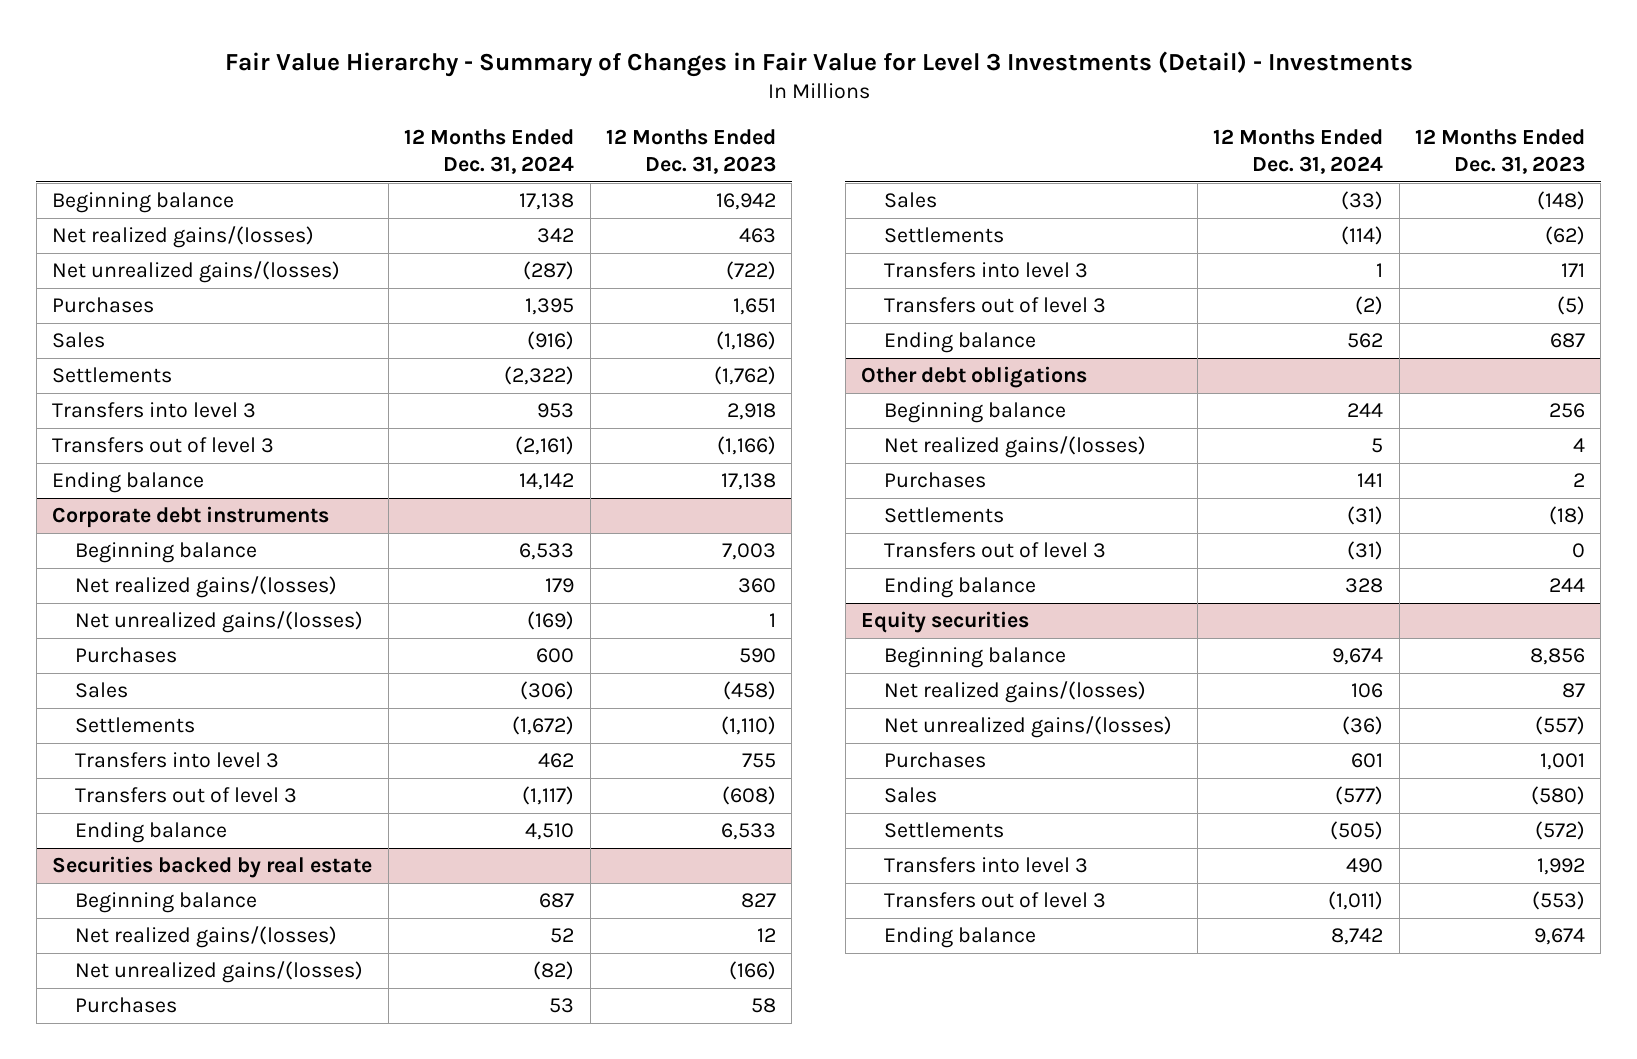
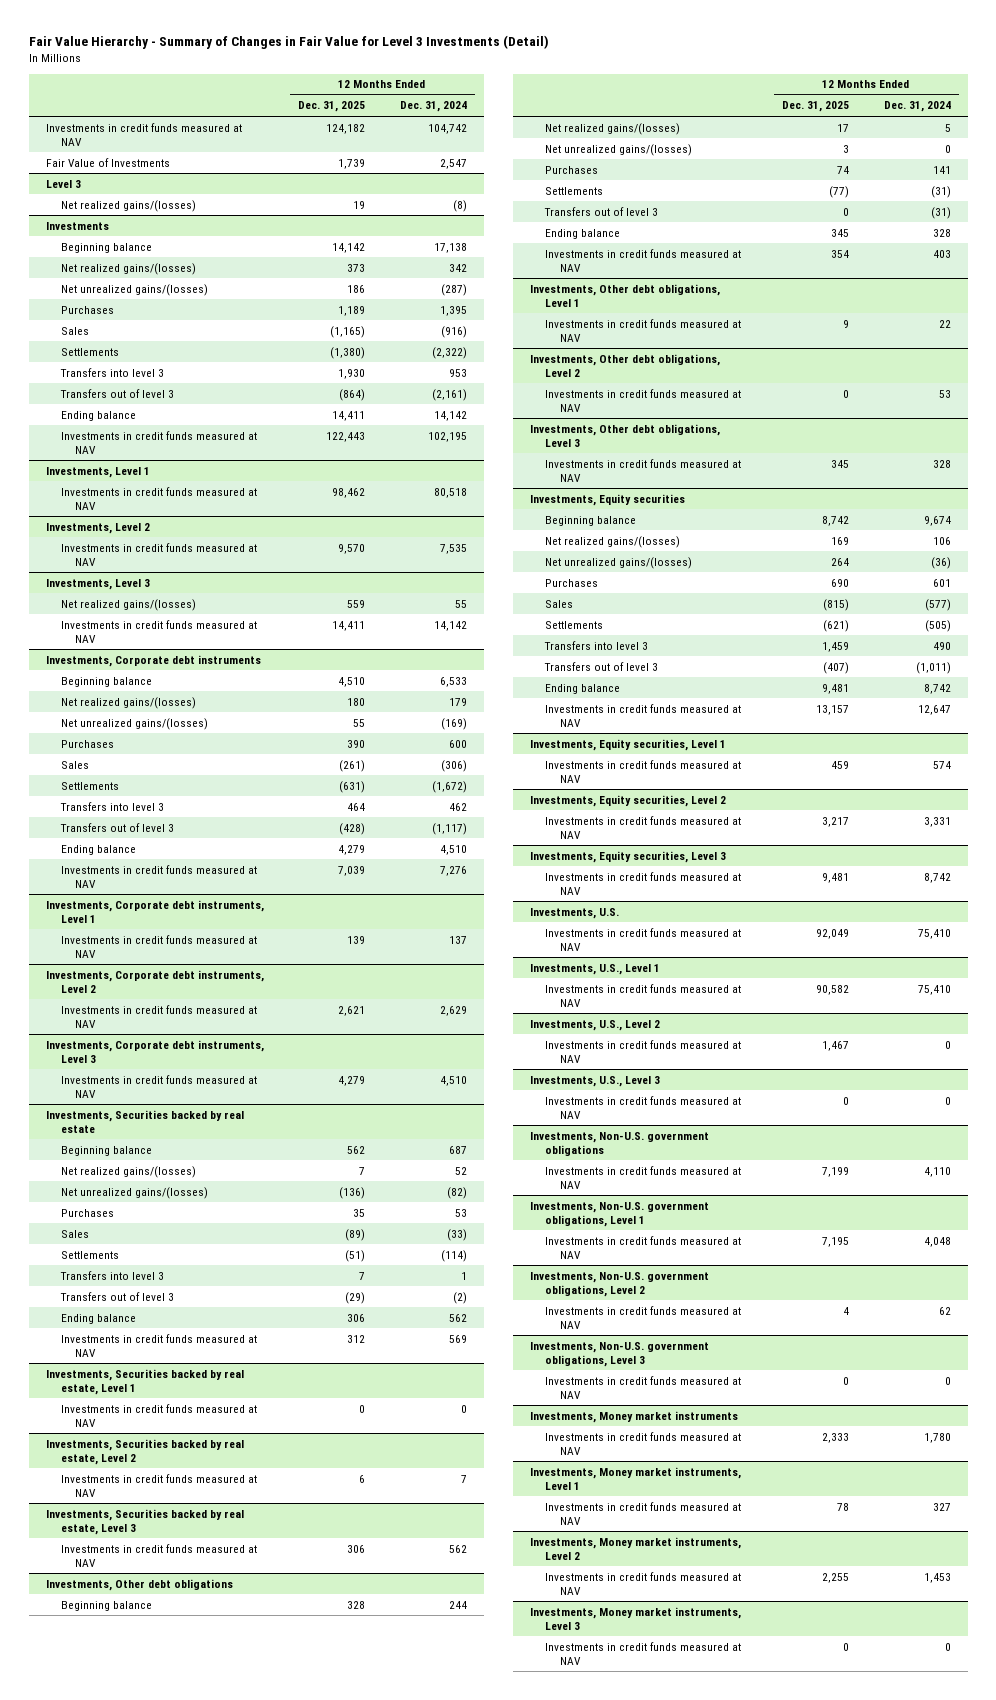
- Fair Value Hierarchy - Summary of Changes in Fair Value for Level 3 Investments (Detail) - Investments
+ Fair Value Hierarchy - Summary of Changes in Fair Value for Level 3 Investments (Detail)
- | 12 Months Ended Dec. 31, 2024 | 12 Months Ended Dec. 31, 2023
+ | 12 Months Ended Dec. 31, 2025 | 12 Months Ended Dec. 31, 2024
+ Investments in credit funds measured at NAV | 124,182 | 104,742
+ Fair Value of Investments | 1,739 | 2,547
+ Level 3
+ Net realized gains/(losses) | 19 | (8)
+ Investments
- Corporate debt instruments
+ Investments in credit funds measured at NAV | 122,443 | 102,195
+ Investments, Level 1
+ Investments in credit funds measured at NAV | 98,462 | 80,518
+ Investments, Level 2
+ Investments in credit funds measured at NAV | 9,570 | 7,535
+ Investments, Level 3
+ Net realized gains/(losses) | 559 | 55
+ Investments in credit funds measured at NAV | 14,411 | 14,142
+ Investments, Corporate debt instruments
- Securities backed by real estate
+ Investments in credit funds measured at NAV | 7,039 | 7,276
+ Investments, Corporate debt instruments, Level 1
+ Investments in credit funds measured at NAV | 139 | 137
+ Investments, Corporate debt instruments, Level 2
+ Investments in credit funds measured at NAV | 2,621 | 2,629
+ Investments, Corporate debt instruments, Level 3
+ Investments in credit funds measured at NAV | 4,279 | 4,510
+ Investments, Securities backed by real estate
- Other debt obligations
+ Investments in credit funds measured at NAV | 312 | 569
+ Investments, Securities backed by real estate, Level 1
+ Investments in credit funds measured at NAV | 0 | 0
+ Investments, Securities backed by real estate, Level 2
+ Investments in credit funds measured at NAV | 6 | 7
+ Investments, Securities backed by real estate, Level 3
+ Investments in credit funds measured at NAV | 306 | 562
+ Investments, Other debt obligations
+ Net unrealized gains/(losses) | 3 | 0
- Equity securities
+ Investments in credit funds measured at NAV | 354 | 403
+ Investments, Other debt obligations, Level 1
+ Investments in credit funds measured at NAV | 9 | 22
+ Investments, Other debt obligations, Level 2
+ Investments in credit funds measured at NAV | 0 | 53
+ Investments, Other debt obligations, Level 3
+ Investments in credit funds measured at NAV | 345 | 328
+ Investments, Equity securities
+ Investments in credit funds measured at NAV | 13,157 | 12,647
+ Investments, Equity securities, Level 1
+ Investments in credit funds measured at NAV | 459 | 574
+ Investments, Equity securities, Level 2
+ Investments in credit funds measured at NAV | 3,217 | 3,331
+ Investments, Equity securities, Level 3
+ Investments in credit funds measured at NAV | 9,481 | 8,742
+ Investments, U.S.
+ Investments in credit funds measured at NAV | 92,049 | 75,410
+ Investments, U.S., Level 1
+ Investments in credit funds measured at NAV | 90,582 | 75,410
+ Investments, U.S., Level 2
+ Investments in credit funds measured at NAV | 1,467 | 0
+ Investments, U.S., Level 3
+ Investments in credit funds measured at NAV | 0 | 0
+ Investments, Non-U.S. government obligations
+ Investments in credit funds measured at NAV | 7,199 | 4,110
+ Investments, Non-U.S. government obligations, Level 1
+ Investments in credit funds measured at NAV | 7,195 | 4,048
+ Investments, Non-U.S. government obligations, Level 2
+ Investments in credit funds measured at NAV | 4 | 62
+ Investments, Non-U.S. government obligations, Level 3
+ Investments in credit funds measured at NAV | 0 | 0
+ Investments, Money market instruments
+ Investments in credit funds measured at NAV | 2,333 | 1,780
+ Investments, Money market instruments, Level 1
+ Investments in credit funds measured at NAV | 78 | 327
+ Investments, Money market instruments, Level 2
+ Investments in credit funds measured at NAV | 2,255 | 1,453
+ Investments, Money market instruments, Level 3
+ Investments in credit funds measured at NAV | 0 | 0

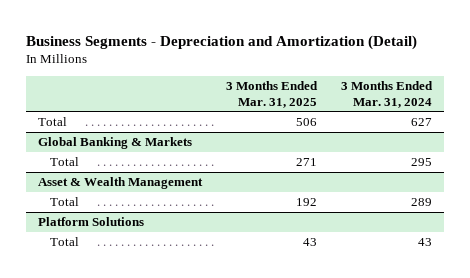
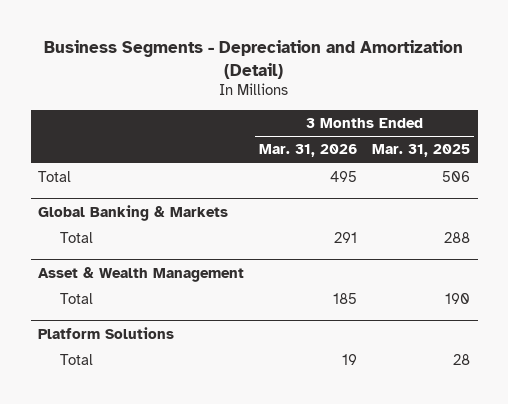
- | 3 Months Ended Mar. 31, 2025 | 3 Months Ended Mar. 31, 2024
+ | 3 Months Ended Mar. 31, 2026 | 3 Months Ended Mar. 31, 2025
@ Global Banking & Markets
- Total | 271 | 295
+ Total | 291 | 288
@ Asset & Wealth Management
- Total | 192 | 289
+ Total | 185 | 190
@ Platform Solutions
- Total | 43 | 43
+ Total | 19 | 28

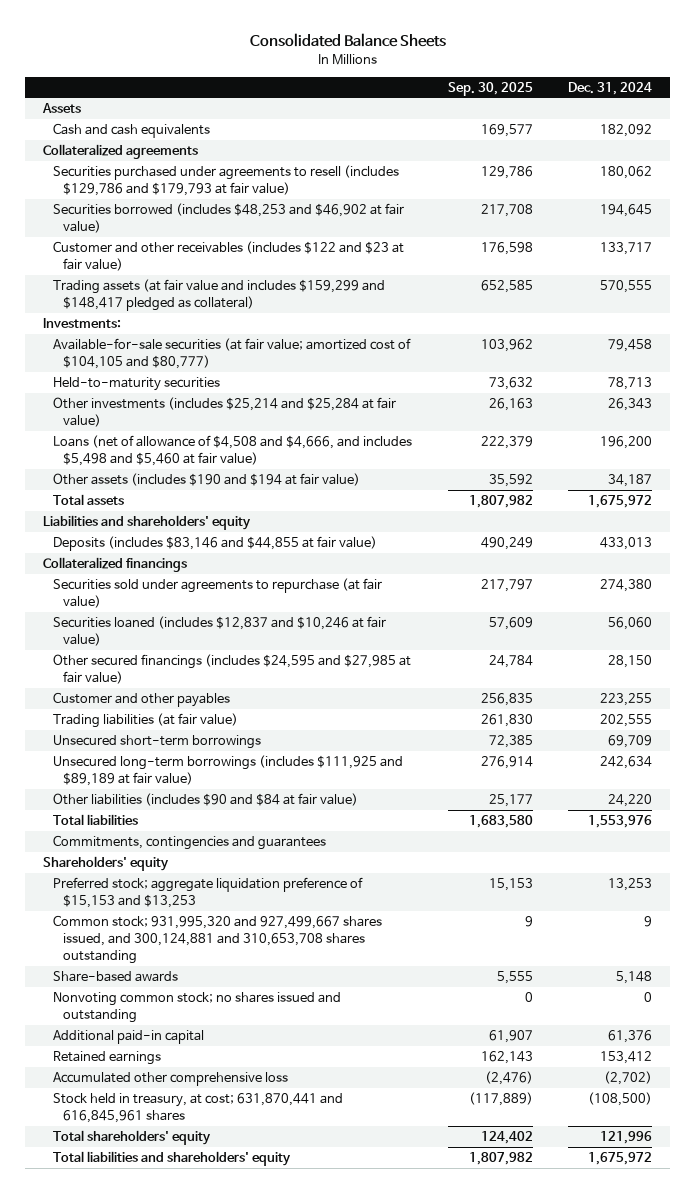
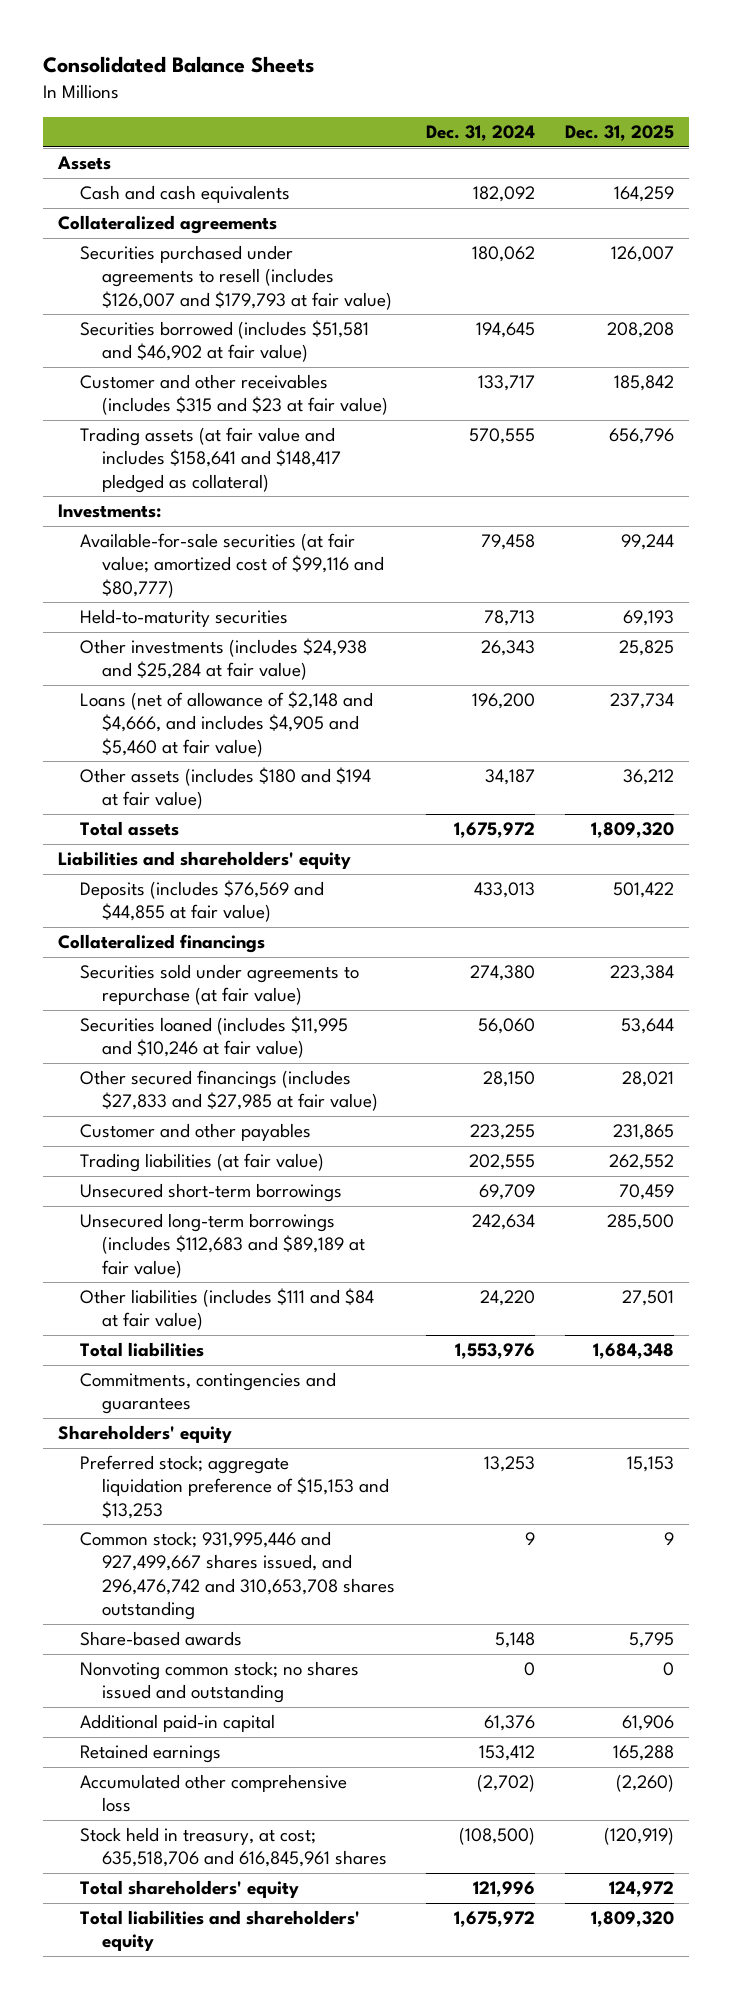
- | Sep. 30, 2025 | Dec. 31, 2024
+ | Dec. 31, 2024 | Dec. 31, 2025
- Securities purchased under agreements to resell (includes $129,786 and $179,793 at fair value) | 129,786 | 180,062
- Securities borrowed (includes $48,253 and $46,902 at fair value) | 217,708 | 194,645
- Customer and other receivables (includes $122 and $23 at fair value) | 176,598 | 133,717
- Trading assets (at fair value and includes $159,299 and $148,417 pledged as collateral) | 652,585 | 570,555
+ Securities purchased under agreements to resell (includes $126,007 and $179,793 at fair value) | 180,062 | 126,007
+ Securities borrowed (includes $51,581 and $46,902 at fair value) | 194,645 | 208,208
+ Customer and other receivables (includes $315 and $23 at fair value) | 133,717 | 185,842
+ Trading assets (at fair value and includes $158,641 and $148,417 pledged as collateral) | 570,555 | 656,796
- Available-for-sale securities (at fair value; amortized cost of $104,105 and $80,777) | 103,962 | 79,458
+ Available-for-sale securities (at fair value; amortized cost of $99,116 and $80,777) | 79,458 | 99,244
- Other investments (includes $25,214 and $25,284 at fair value) | 26,163 | 26,343
- Loans (net of allowance of $4,508 and $4,666, and includes $5,498 and $5,460 at fair value) | 222,379 | 196,200
- Other assets (includes $190 and $194 at fair value) | 35,592 | 34,187
+ Other investments (includes $24,938 and $25,284 at fair value) | 26,343 | 25,825
+ Loans (net of allowance of $2,148 and $4,666, and includes $4,905 and $5,460 at fair value) | 196,200 | 237,734
+ Other assets (includes $180 and $194 at fair value) | 34,187 | 36,212
- Deposits (includes $83,146 and $44,855 at fair value) | 490,249 | 433,013
+ Deposits (includes $76,569 and $44,855 at fair value) | 433,013 | 501,422
- Securities loaned (includes $12,837 and $10,246 at fair value) | 57,609 | 56,060
- Other secured financings (includes $24,595 and $27,985 at fair value) | 24,784 | 28,150
+ Securities loaned (includes $11,995 and $10,246 at fair value) | 56,060 | 53,644
+ Other secured financings (includes $27,833 and $27,985 at fair value) | 28,150 | 28,021
- Unsecured long-term borrowings (includes $111,925 and $89,189 at fair value) | 276,914 | 242,634
- Other liabilities (includes $90 and $84 at fair value) | 25,177 | 24,220
+ Unsecured long-term borrowings (includes $112,683 and $89,189 at fair value) | 242,634 | 285,500
+ Other liabilities (includes $111 and $84 at fair value) | 24,220 | 27,501
- Common stock; 931,995,320 and 927,499,667 shares issued, and 300,124,881 and 310,653,708 shares outstanding | 9 | 9
+ Common stock; 931,995,446 and 927,499,667 shares issued, and 296,476,742 and 310,653,708 shares outstanding | 9 | 9
- Stock held in treasury, at cost; 631,870,441 and 616,845,961 shares | (117,889) | (108,500)
+ Stock held in treasury, at cost; 635,518,706 and 616,845,961 shares | (108,500) | (120,919)

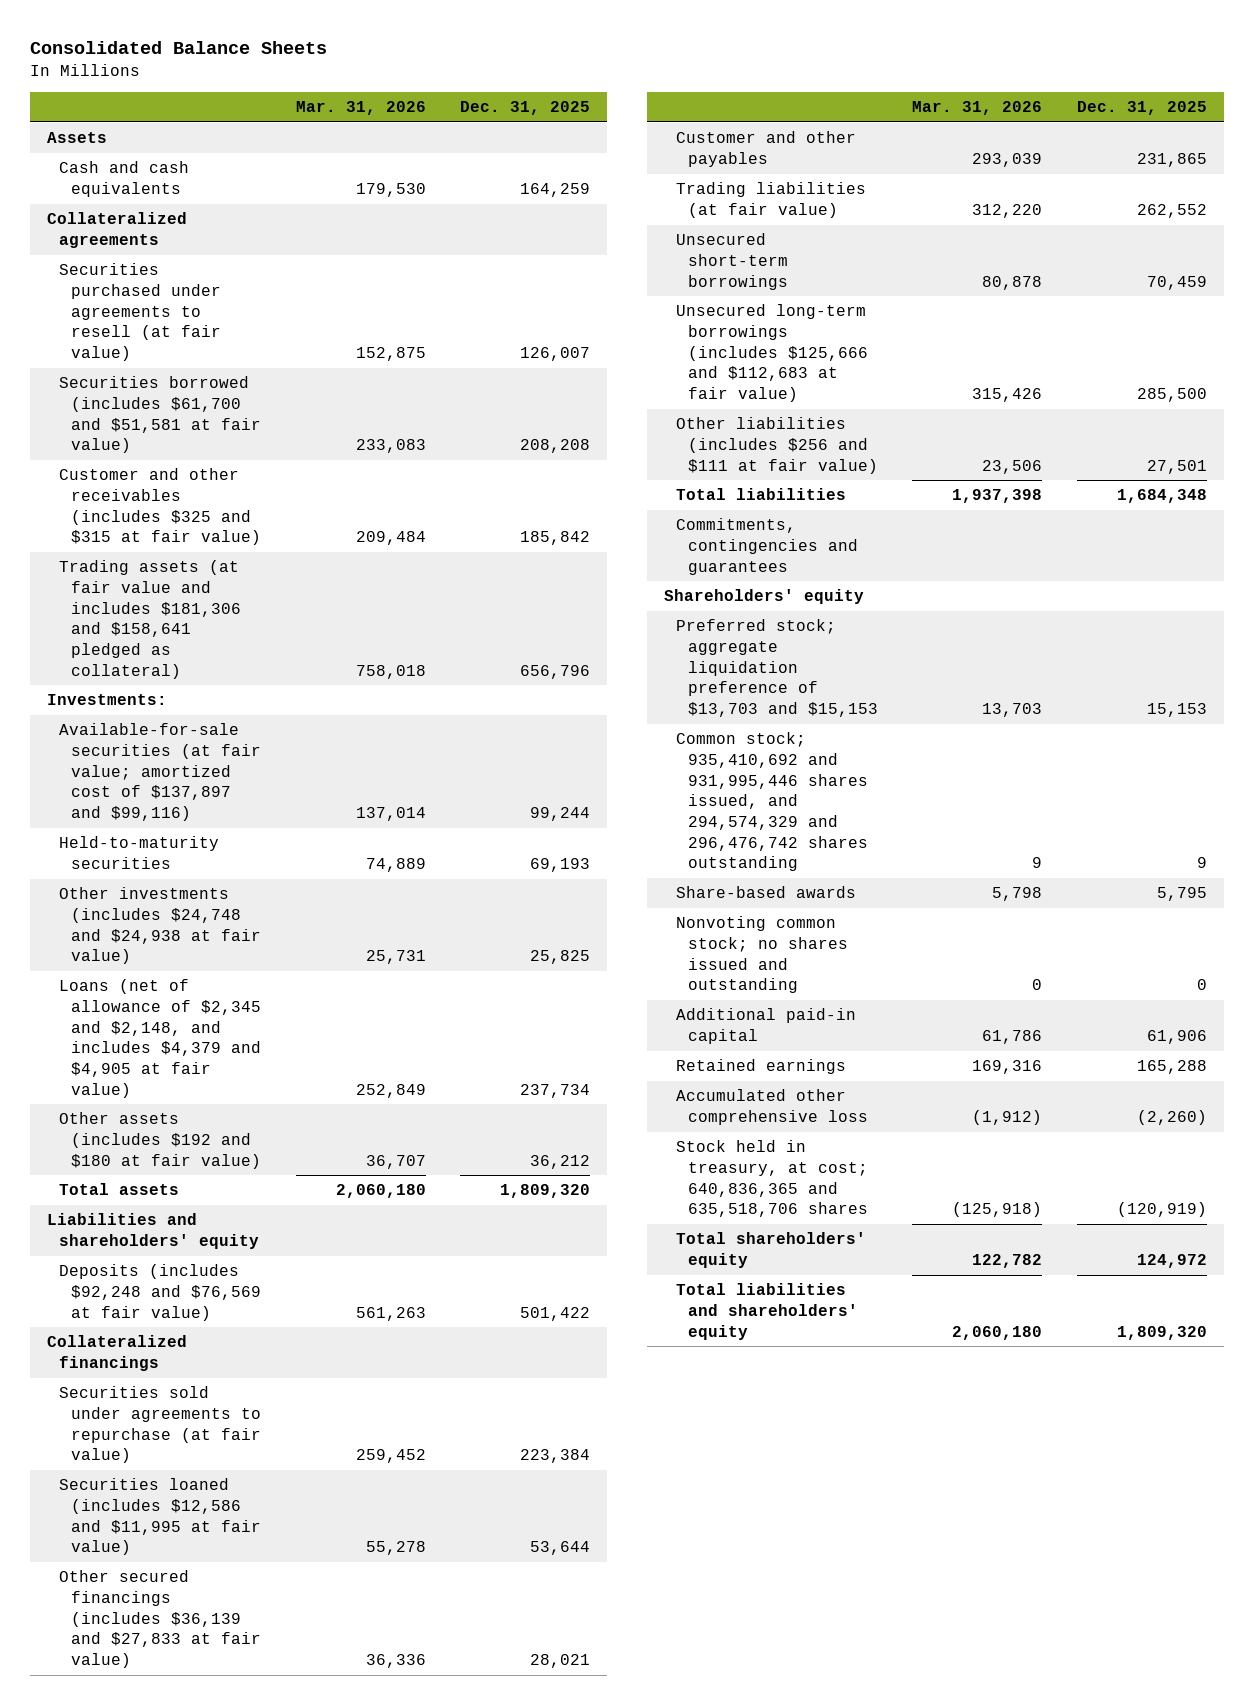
- | Dec. 31, 2024 | Dec. 31, 2025
+ | Mar. 31, 2026 | Dec. 31, 2025
- Securities purchased under agreements to resell (includes $126,007 and $179,793 at fair value) | 180,062 | 126,007
- Securities borrowed (includes $51,581 and $46,902 at fair value) | 194,645 | 208,208
- Customer and other receivables (includes $315 and $23 at fair value) | 133,717 | 185,842
- Trading assets (at fair value and includes $158,641 and $148,417 pledged as collateral) | 570,555 | 656,796
+ Securities purchased under agreements to resell (at fair value) | 152,875 | 126,007
+ Securities borrowed (includes $61,700 and $51,581 at fair value) | 233,083 | 208,208
+ Customer and other receivables (includes $325 and $315 at fair value) | 209,484 | 185,842
+ Trading assets (at fair value and includes $181,306 and $158,641 pledged as collateral) | 758,018 | 656,796
- Available-for-sale securities (at fair value; amortized cost of $99,116 and $80,777) | 79,458 | 99,244
+ Available-for-sale securities (at fair value; amortized cost of $137,897 and $99,116) | 137,014 | 99,244
- Other investments (includes $24,938 and $25,284 at fair value) | 26,343 | 25,825
- Loans (net of allowance of $2,148 and $4,666, and includes $4,905 and $5,460 at fair value) | 196,200 | 237,734
- Other assets (includes $180 and $194 at fair value) | 34,187 | 36,212
+ Other investments (includes $24,748 and $24,938 at fair value) | 25,731 | 25,825
+ Loans (net of allowance of $2,345 and $2,148, and includes $4,379 and $4,905 at fair value) | 252,849 | 237,734
+ Other assets (includes $192 and $180 at fair value) | 36,707 | 36,212
- Deposits (includes $76,569 and $44,855 at fair value) | 433,013 | 501,422
+ Deposits (includes $92,248 and $76,569 at fair value) | 561,263 | 501,422
- Securities loaned (includes $11,995 and $10,246 at fair value) | 56,060 | 53,644
- Other secured financings (includes $27,833 and $27,985 at fair value) | 28,150 | 28,021
+ Securities loaned (includes $12,586 and $11,995 at fair value) | 55,278 | 53,644
+ Other secured financings (includes $36,139 and $27,833 at fair value) | 36,336 | 28,021
- Unsecured long-term borrowings (includes $112,683 and $89,189 at fair value) | 242,634 | 285,500
- Other liabilities (includes $111 and $84 at fair value) | 24,220 | 27,501
+ Unsecured long-term borrowings (includes $125,666 and $112,683 at fair value) | 315,426 | 285,500
+ Other liabilities (includes $256 and $111 at fair value) | 23,506 | 27,501
- Preferred stock; aggregate liquidation preference of $15,153 and $13,253 | 13,253 | 15,153
- Common stock; 931,995,446 and 927,499,667 shares issued, and 296,476,742 and 310,653,708 shares outstanding | 9 | 9
+ Preferred stock; aggregate liquidation preference of $13,703 and $15,153 | 13,703 | 15,153
+ Common stock; 935,410,692 and 931,995,446 shares issued, and 294,574,329 and 296,476,742 shares outstanding | 9 | 9
- Stock held in treasury, at cost; 635,518,706 and 616,845,961 shares | (108,500) | (120,919)
+ Stock held in treasury, at cost; 640,836,365 and 635,518,706 shares | (125,918) | (120,919)

